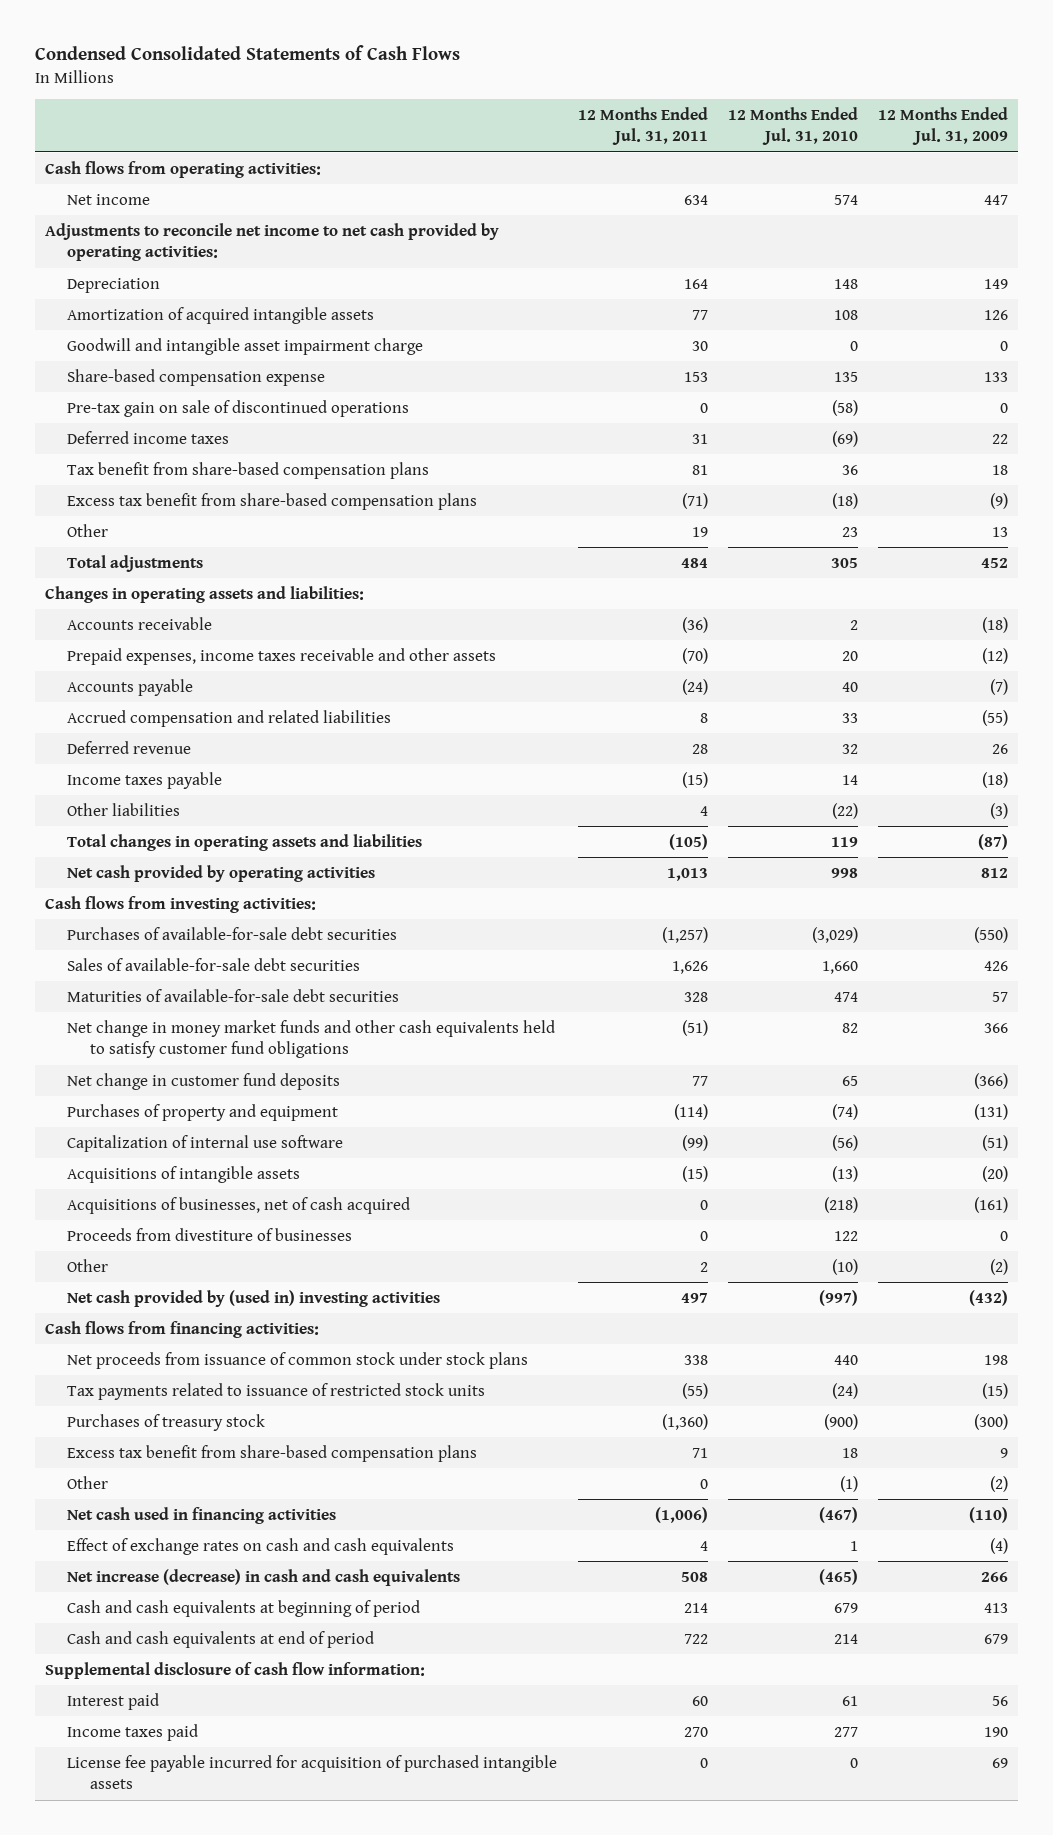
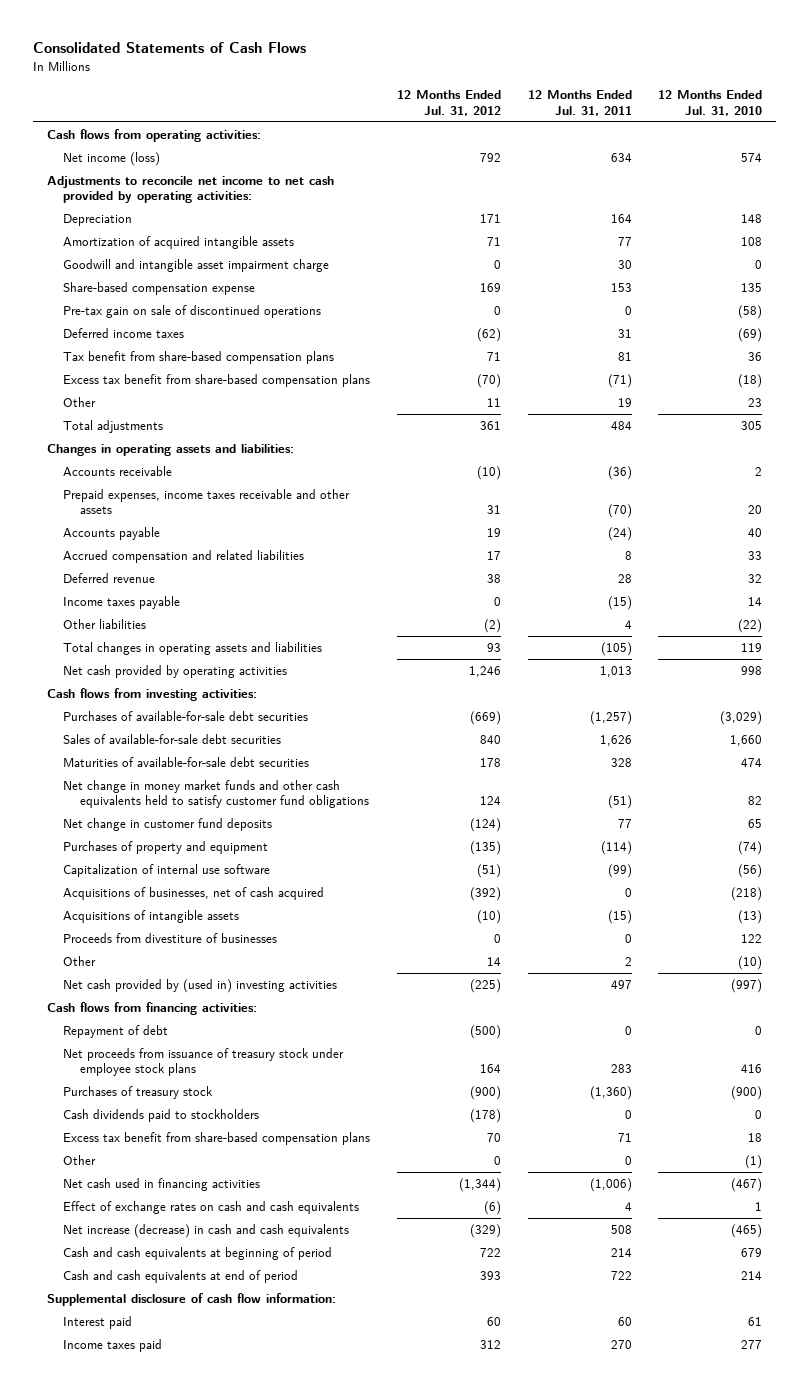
- Condensed Consolidated Statements of Cash Flows
+ Consolidated Statements of Cash Flows
- | 12 Months Ended Jul. 31, 2011 | 12 Months Ended Jul. 31, 2010 | 12 Months Ended Jul. 31, 2009
+ | 12 Months Ended Jul. 31, 2012 | 12 Months Ended Jul. 31, 2011 | 12 Months Ended Jul. 31, 2010
- Net income | 634 | 574 | 447
+ Net income (loss) | 792 | 634 | 574
moved down: Acquisitions of intangible assets | (10) | (15) | (13)
- Net proceeds from issuance of common stock under stock plans | 338 | 440 | 198
- Tax payments related to issuance of restricted stock units | (55) | (24) | (15)
+ Repayment of debt | (500) | 0 | 0
+ Net proceeds from issuance of treasury stock under employee stock plans | 164 | 283 | 416
+ Cash dividends paid to stockholders | (178) | 0 | 0
- License fee payable incurred for acquisition of purchased intangible assets | 0 | 0 | 69

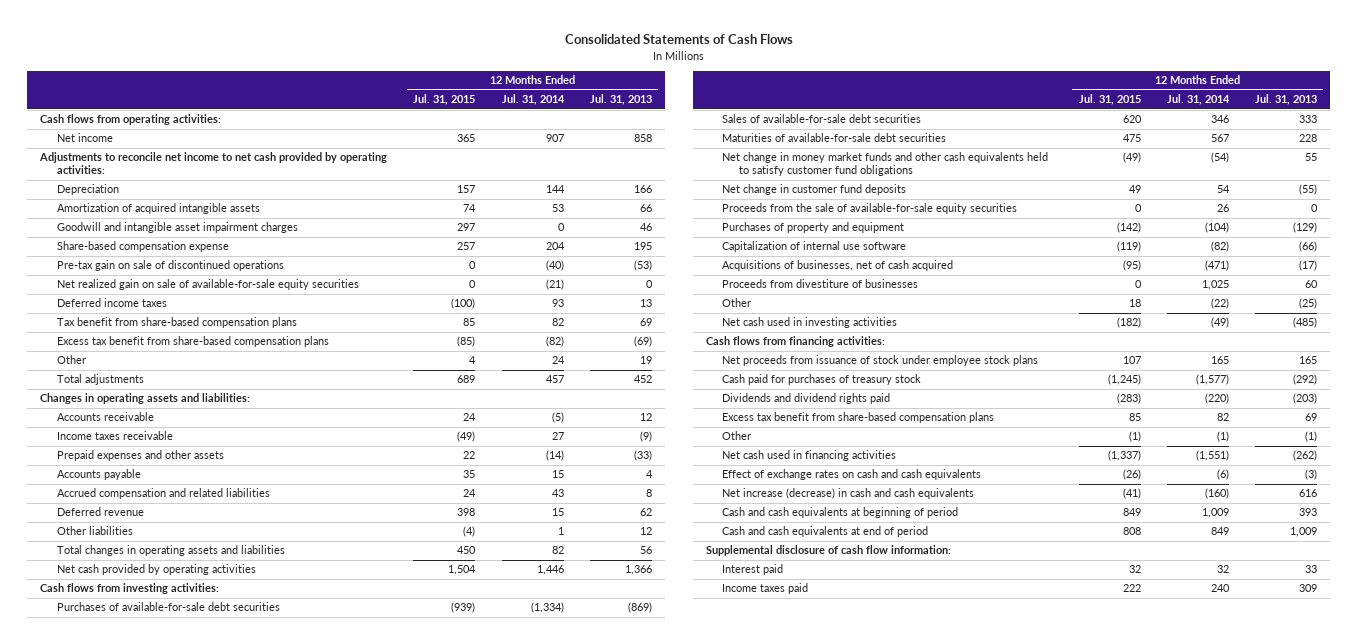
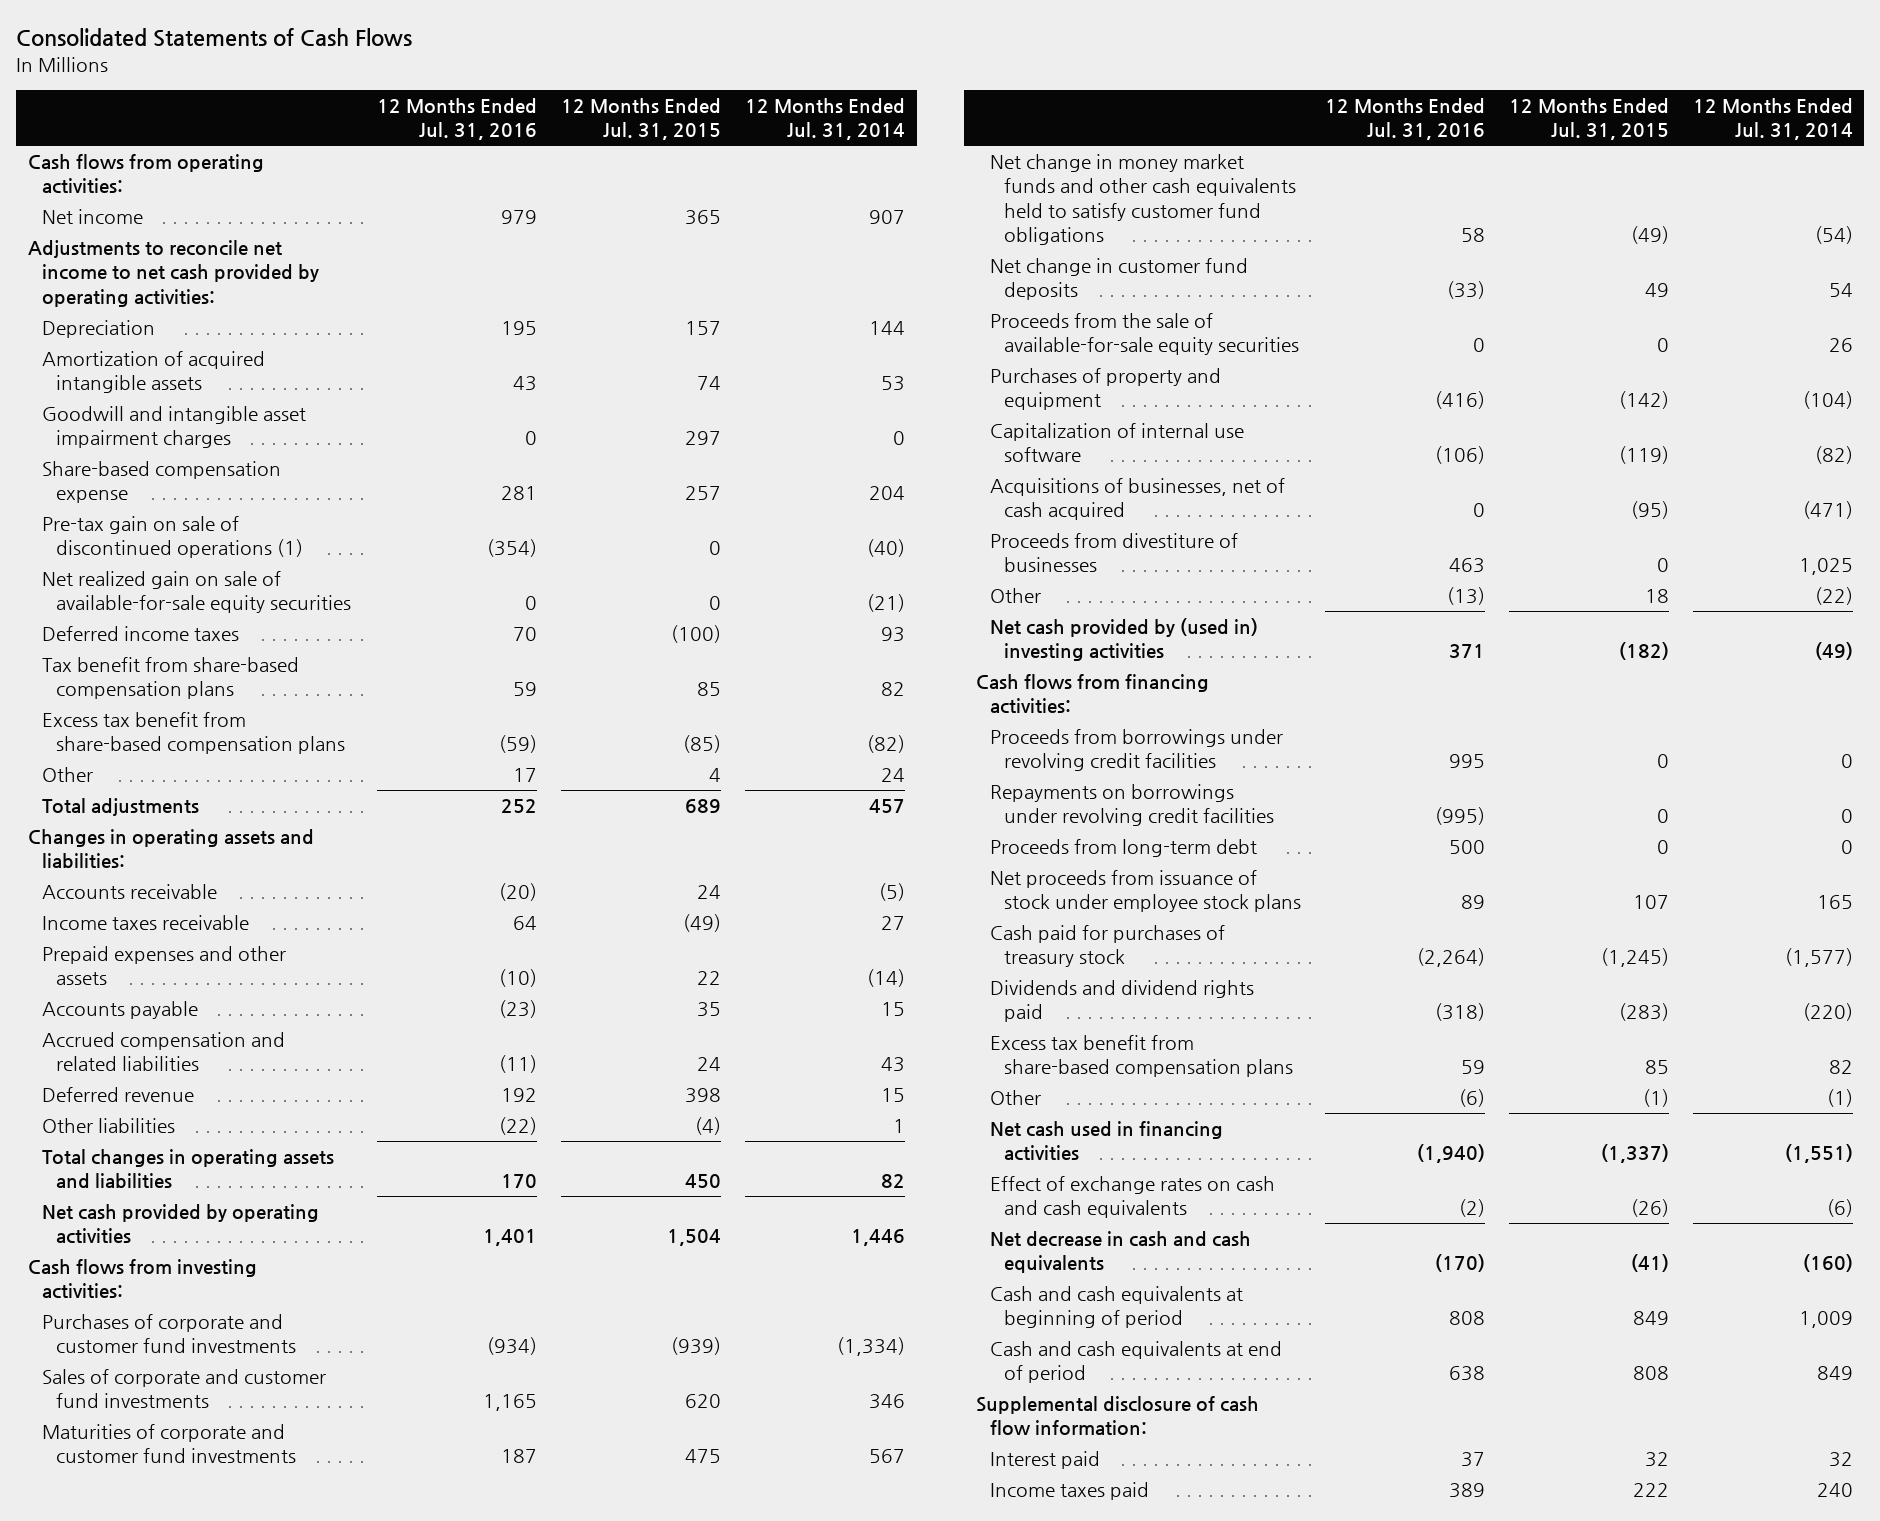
- | 12 Months Ended Jul. 31, 2015 | 12 Months Ended Jul. 31, 2014 | 12 Months Ended Jul. 31, 2013
+ | 12 Months Ended Jul. 31, 2016 | 12 Months Ended Jul. 31, 2015 | 12 Months Ended Jul. 31, 2014
- Pre-tax gain on sale of discontinued operations | 0 | (40) | (53)
+ Pre-tax gain on sale of discontinued operations (1) | (354) | 0 | (40)
- Purchases of available-for-sale debt securities | (939) | (1,334) | (869)
- Sales of available-for-sale debt securities | 620 | 346 | 333
- Maturities of available-for-sale debt securities | 475 | 567 | 228
+ Purchases of corporate and customer fund investments | (934) | (939) | (1,334)
+ Sales of corporate and customer fund investments | 1,165 | 620 | 346
+ Maturities of corporate and customer fund investments | 187 | 475 | 567
- Net cash used in investing activities | (182) | (49) | (485)
+ Net cash provided by (used in) investing activities | 371 | (182) | (49)
+ Proceeds from borrowings under revolving credit facilities | 995 | 0 | 0
+ Repayments on borrowings under revolving credit facilities | (995) | 0 | 0
+ Proceeds from long-term debt | 500 | 0 | 0
- Net increase (decrease) in cash and cash equivalents | (41) | (160) | 616
+ Net decrease in cash and cash equivalents | (170) | (41) | (160)

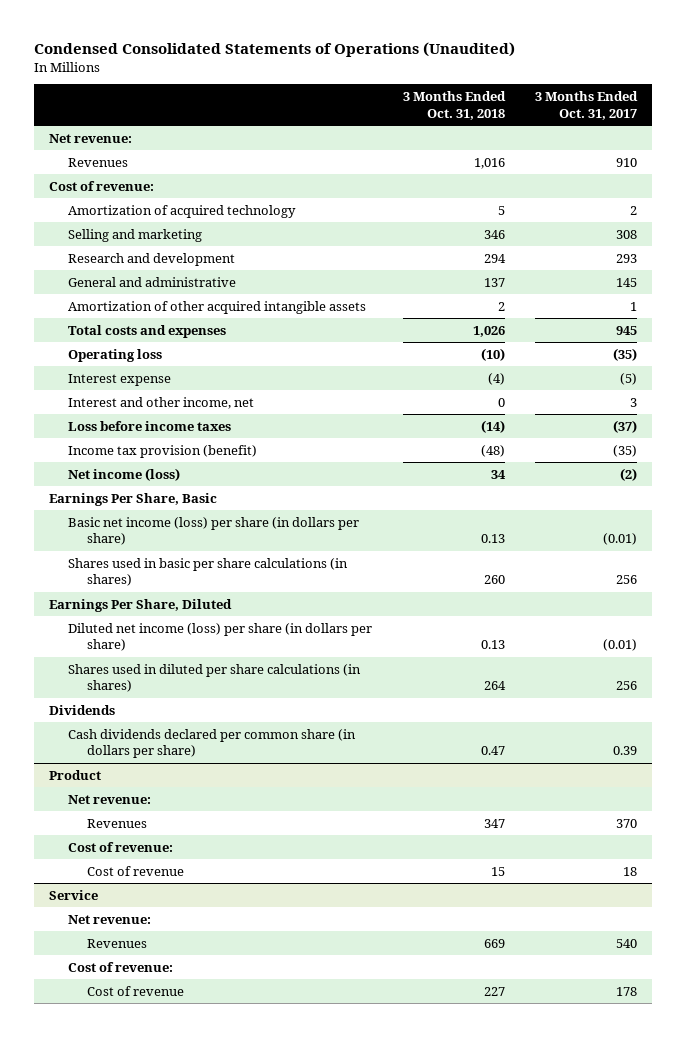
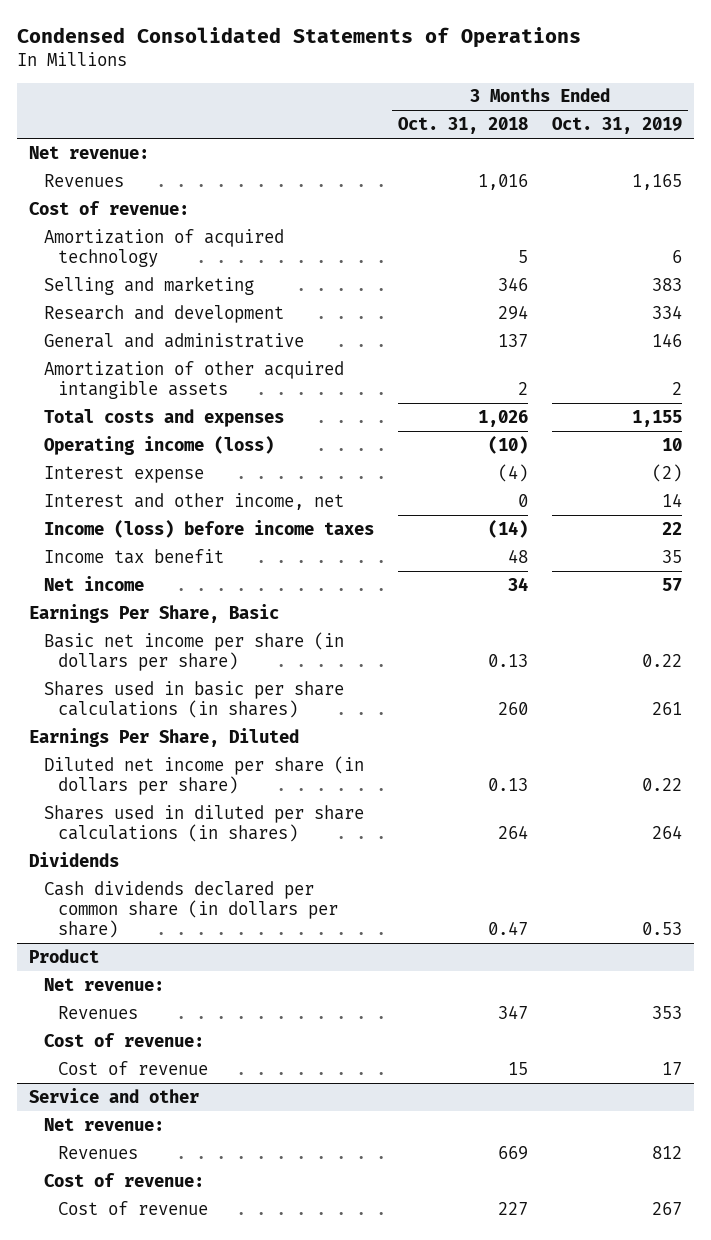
- Condensed Consolidated Statements of Operations (Unaudited)
+ Condensed Consolidated Statements of Operations
- | 3 Months Ended Oct. 31, 2018 | 3 Months Ended Oct. 31, 2017
+ | 3 Months Ended Oct. 31, 2018 | 3 Months Ended Oct. 31, 2019
- Operating loss | (10) | (35)
+ Operating income (loss) | (10) | 10
- Loss before income taxes | (14) | (37)
- Income tax provision (benefit) | (48) | (35)
- Net income (loss) | 34 | (2)
+ Income (loss) before income taxes | (14) | 22
+ Income tax benefit | 48 | 35
+ Net income | 34 | 57
- Basic net income (loss) per share (in dollars per share) | 0.13 | (0.01)
+ Basic net income per share (in dollars per share) | 0.13 | 0.22
- Diluted net income (loss) per share (in dollars per share) | 0.13 | (0.01)
+ Diluted net income per share (in dollars per share) | 0.13 | 0.22
- Service
+ Service and other

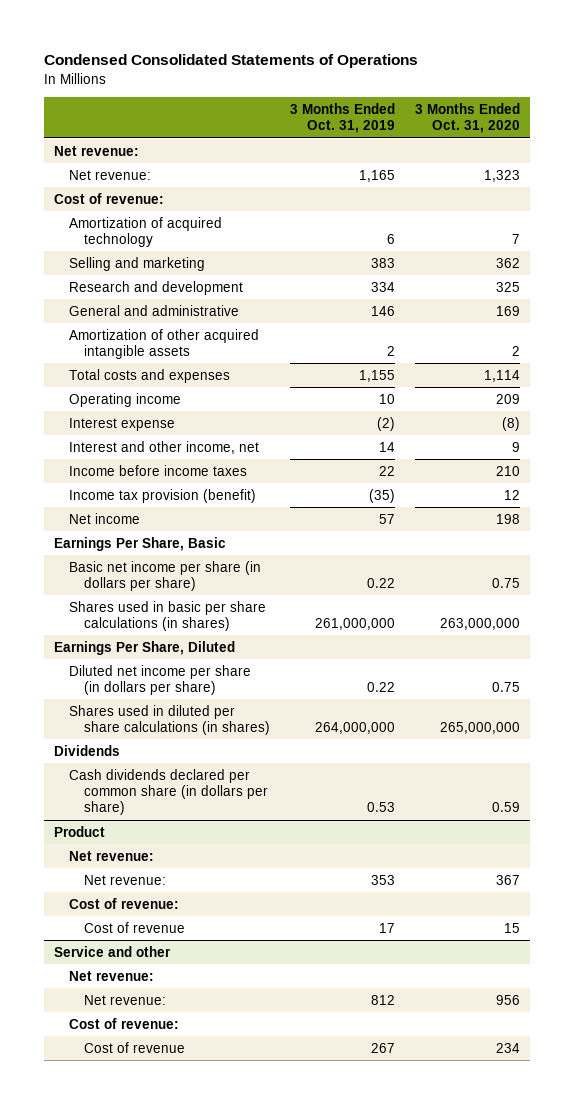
- | 3 Months Ended Oct. 31, 2018 | 3 Months Ended Oct. 31, 2019
+ | 3 Months Ended Oct. 31, 2019 | 3 Months Ended Oct. 31, 2020
- Revenues | 1,016 | 1,165
+ Net revenue: | 1,165 | 1,323
- Operating income (loss) | (10) | 10
+ Operating income | 10 | 209
- Income (loss) before income taxes | (14) | 22
- Income tax benefit | 48 | 35
+ Income before income taxes | 22 | 210
+ Income tax provision (benefit) | (35) | 12
- Shares used in basic per share calculations (in shares) | 260 | 261
+ Shares used in basic per share calculations (in shares) | 261,000,000 | 263,000,000
- Shares used in diluted per share calculations (in shares) | 264 | 264
+ Shares used in diluted per share calculations (in shares) | 264,000,000 | 265,000,000
@ Product
- Revenues | 347 | 353
+ Net revenue: | 353 | 367
@ Service and other
- Revenues | 669 | 812
+ Net revenue: | 812 | 956

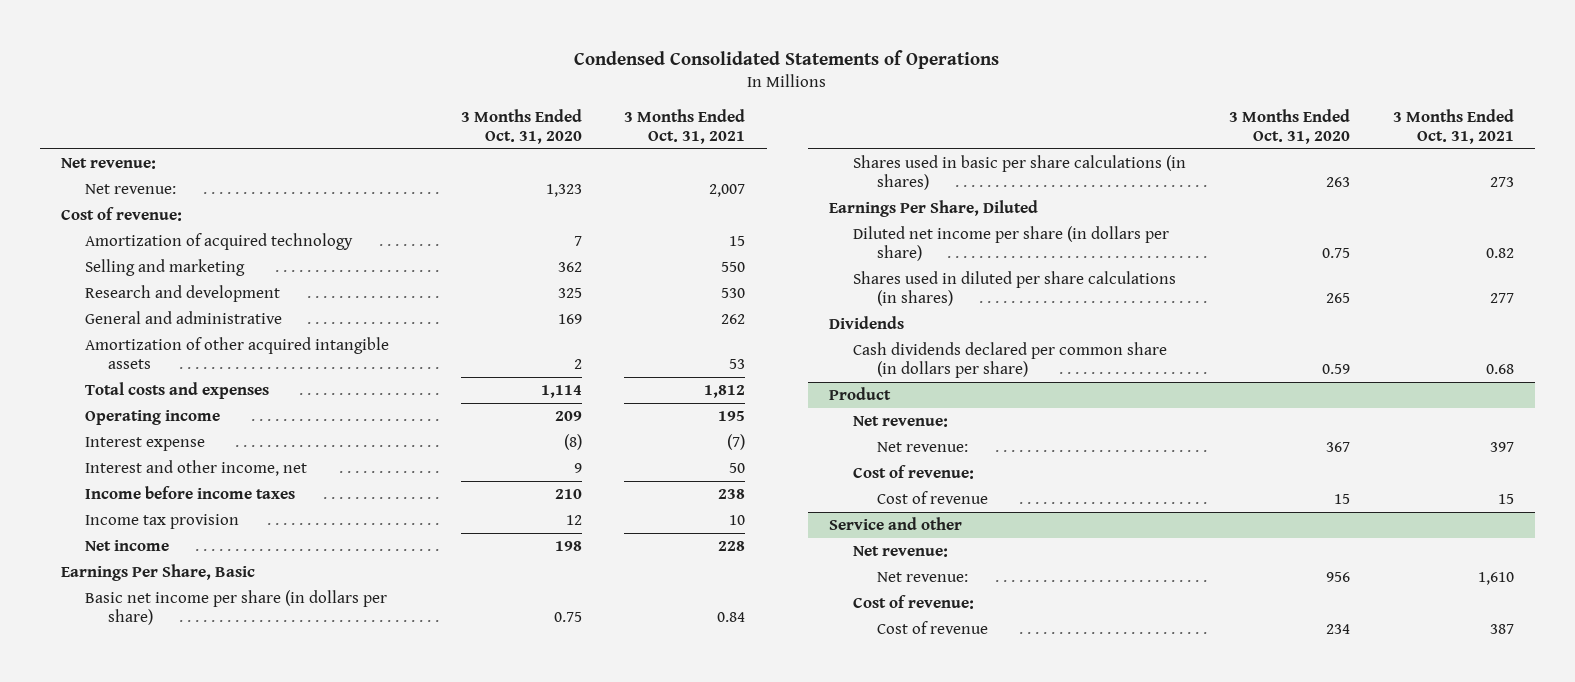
- | 3 Months Ended Oct. 31, 2019 | 3 Months Ended Oct. 31, 2020
+ | 3 Months Ended Oct. 31, 2020 | 3 Months Ended Oct. 31, 2021
- Income tax provision (benefit) | (35) | 12
+ Income tax provision | 12 | 10
- Shares used in basic per share calculations (in shares) | 261,000,000 | 263,000,000
+ Shares used in basic per share calculations (in shares) | 263 | 273
- Shares used in diluted per share calculations (in shares) | 264,000,000 | 265,000,000
+ Shares used in diluted per share calculations (in shares) | 265 | 277

